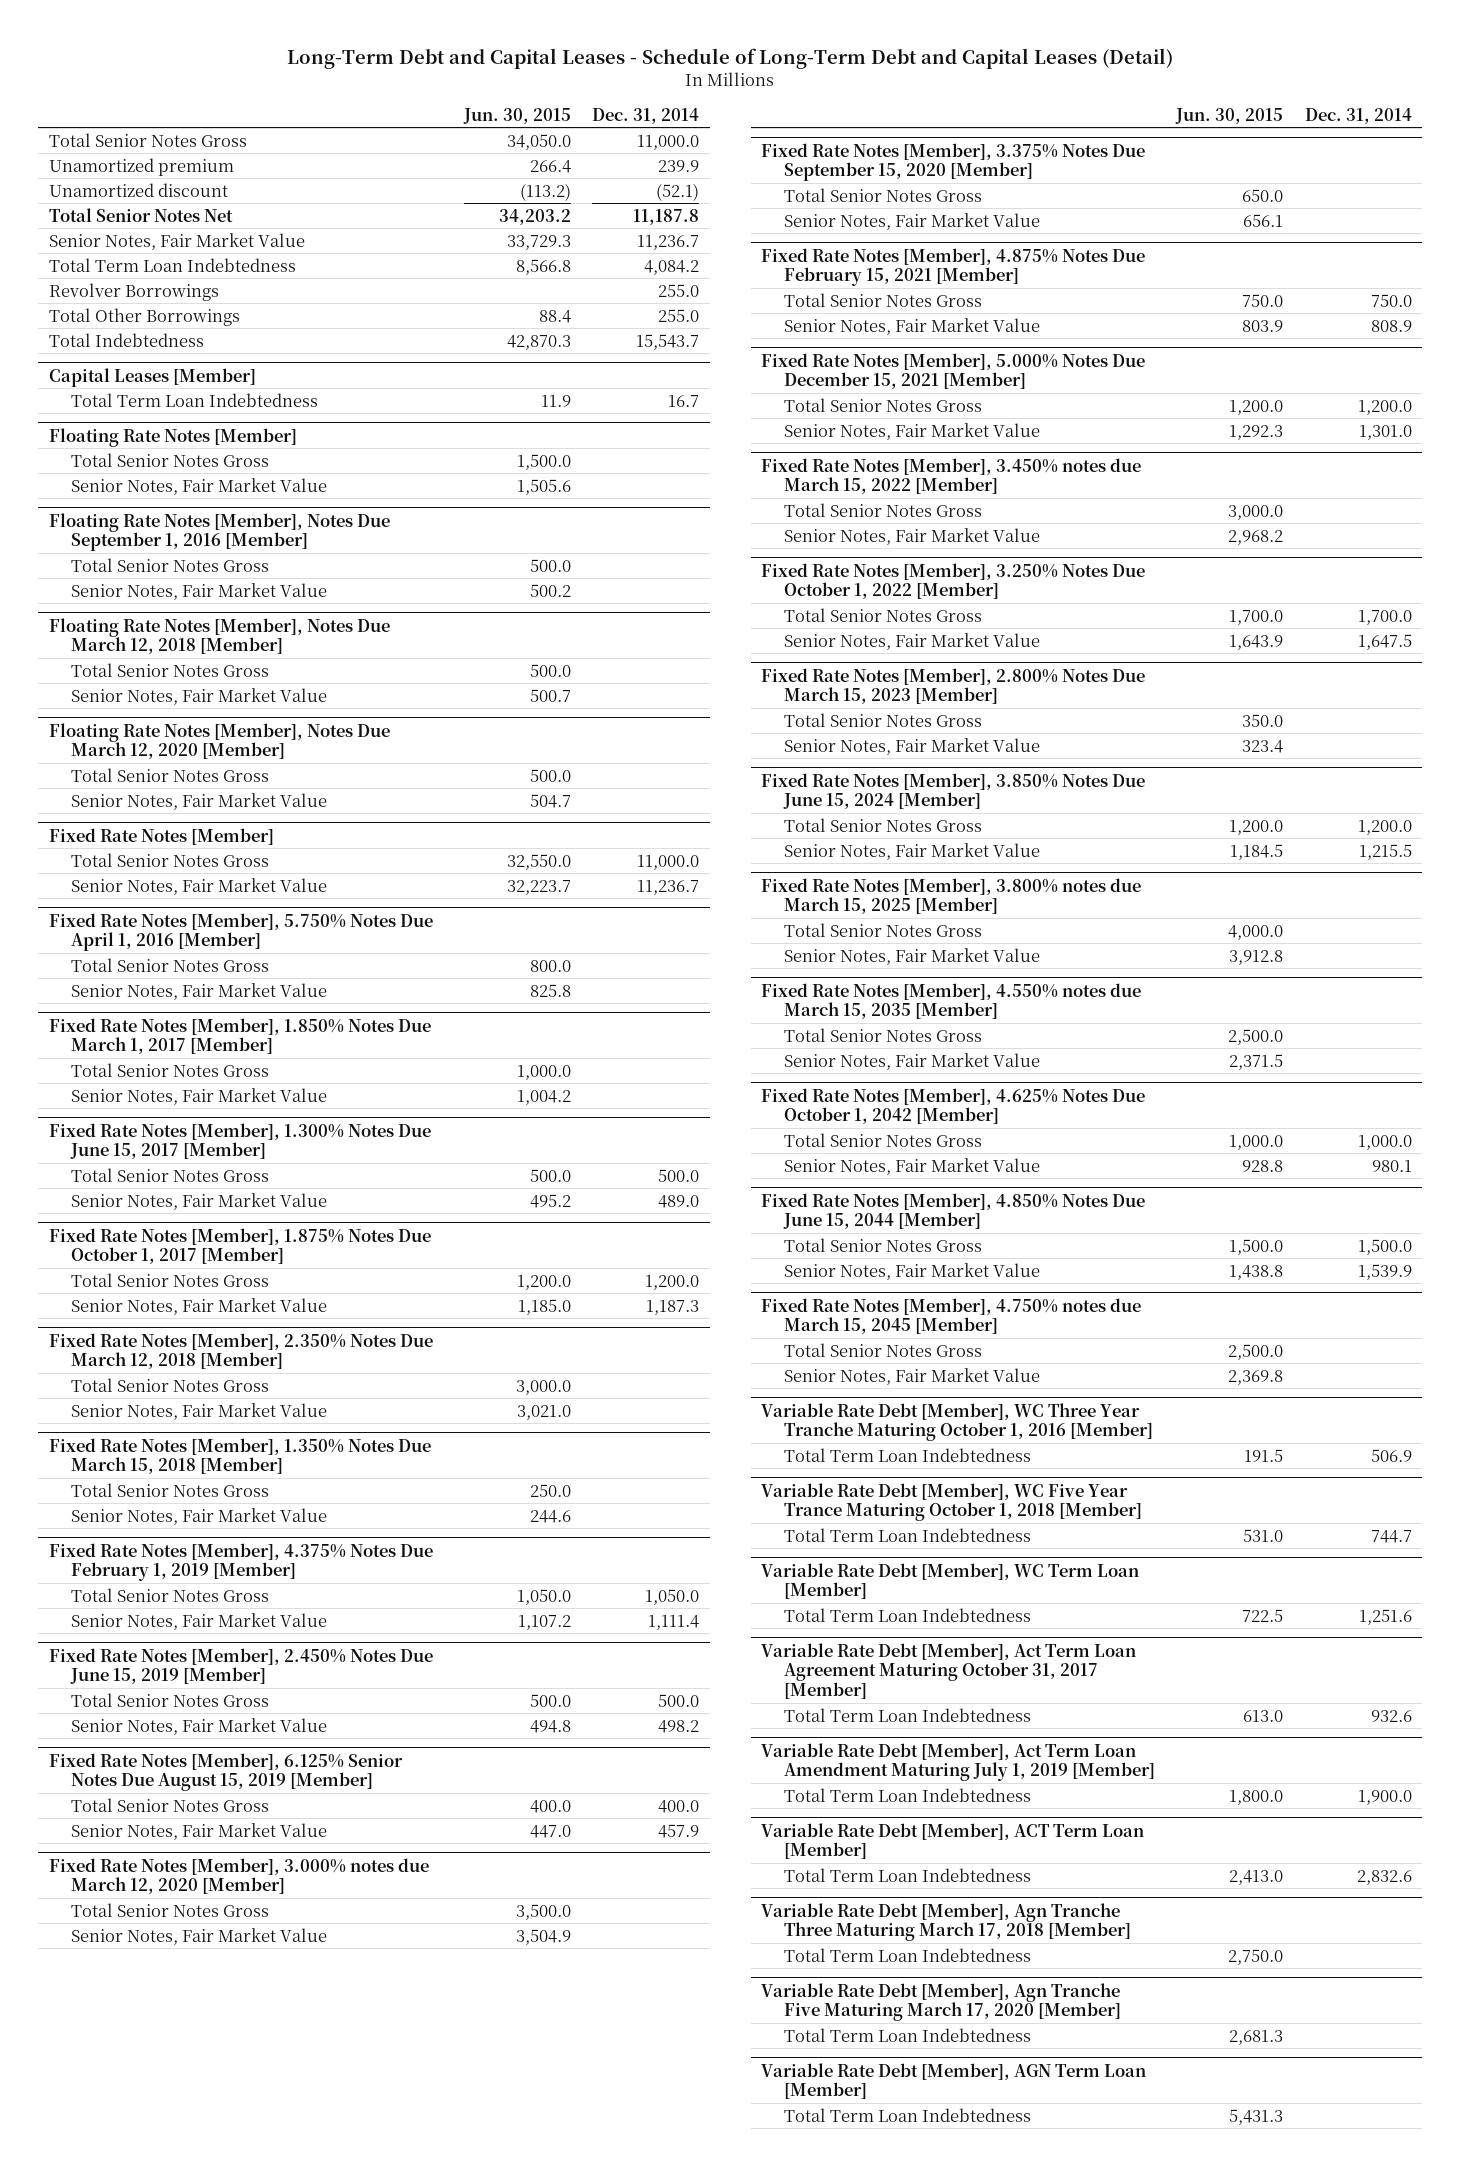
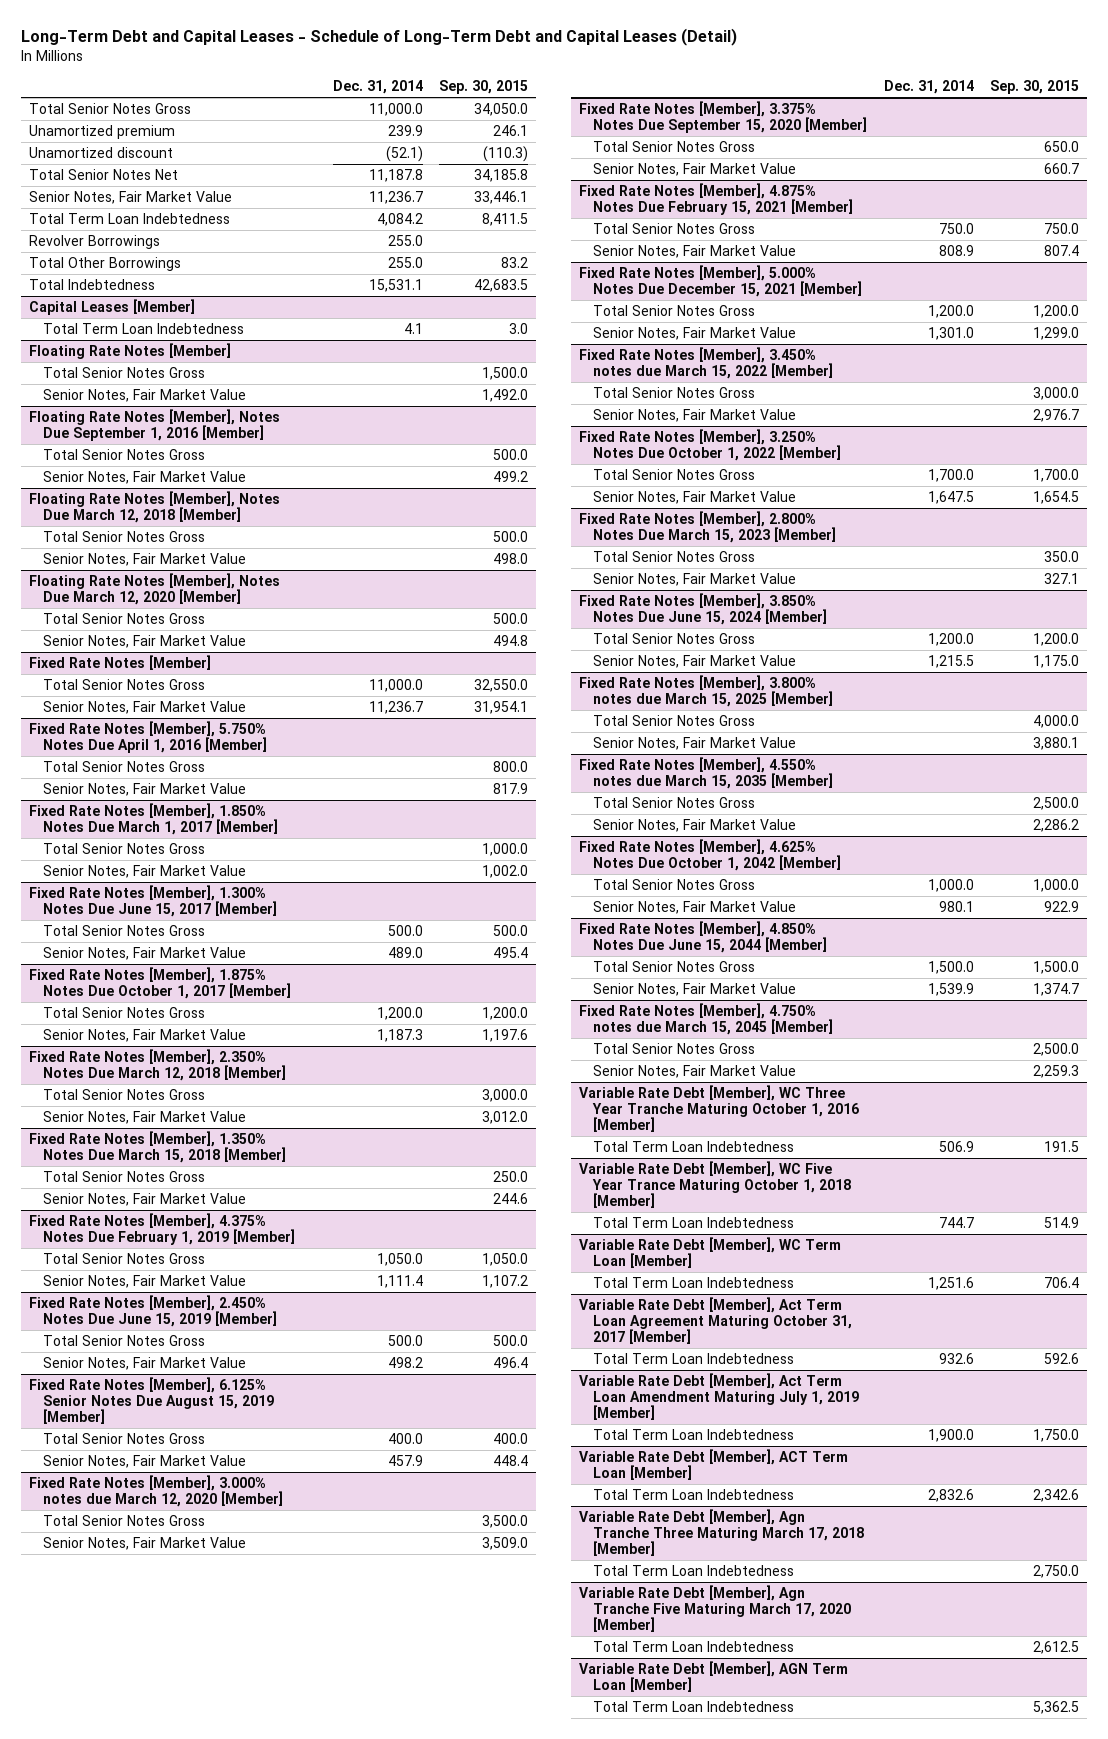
- | Jun. 30, 2015 | Dec. 31, 2014
+ | Dec. 31, 2014 | Sep. 30, 2015
- Total Indebtedness | 42,870.3 | 15,543.7
+ Total Indebtedness | 15,531.1 | 42,683.5
@ Capital Leases [Member]
- Total Term Loan Indebtedness | 11.9 | 16.7
+ Total Term Loan Indebtedness | 4.1 | 3.0

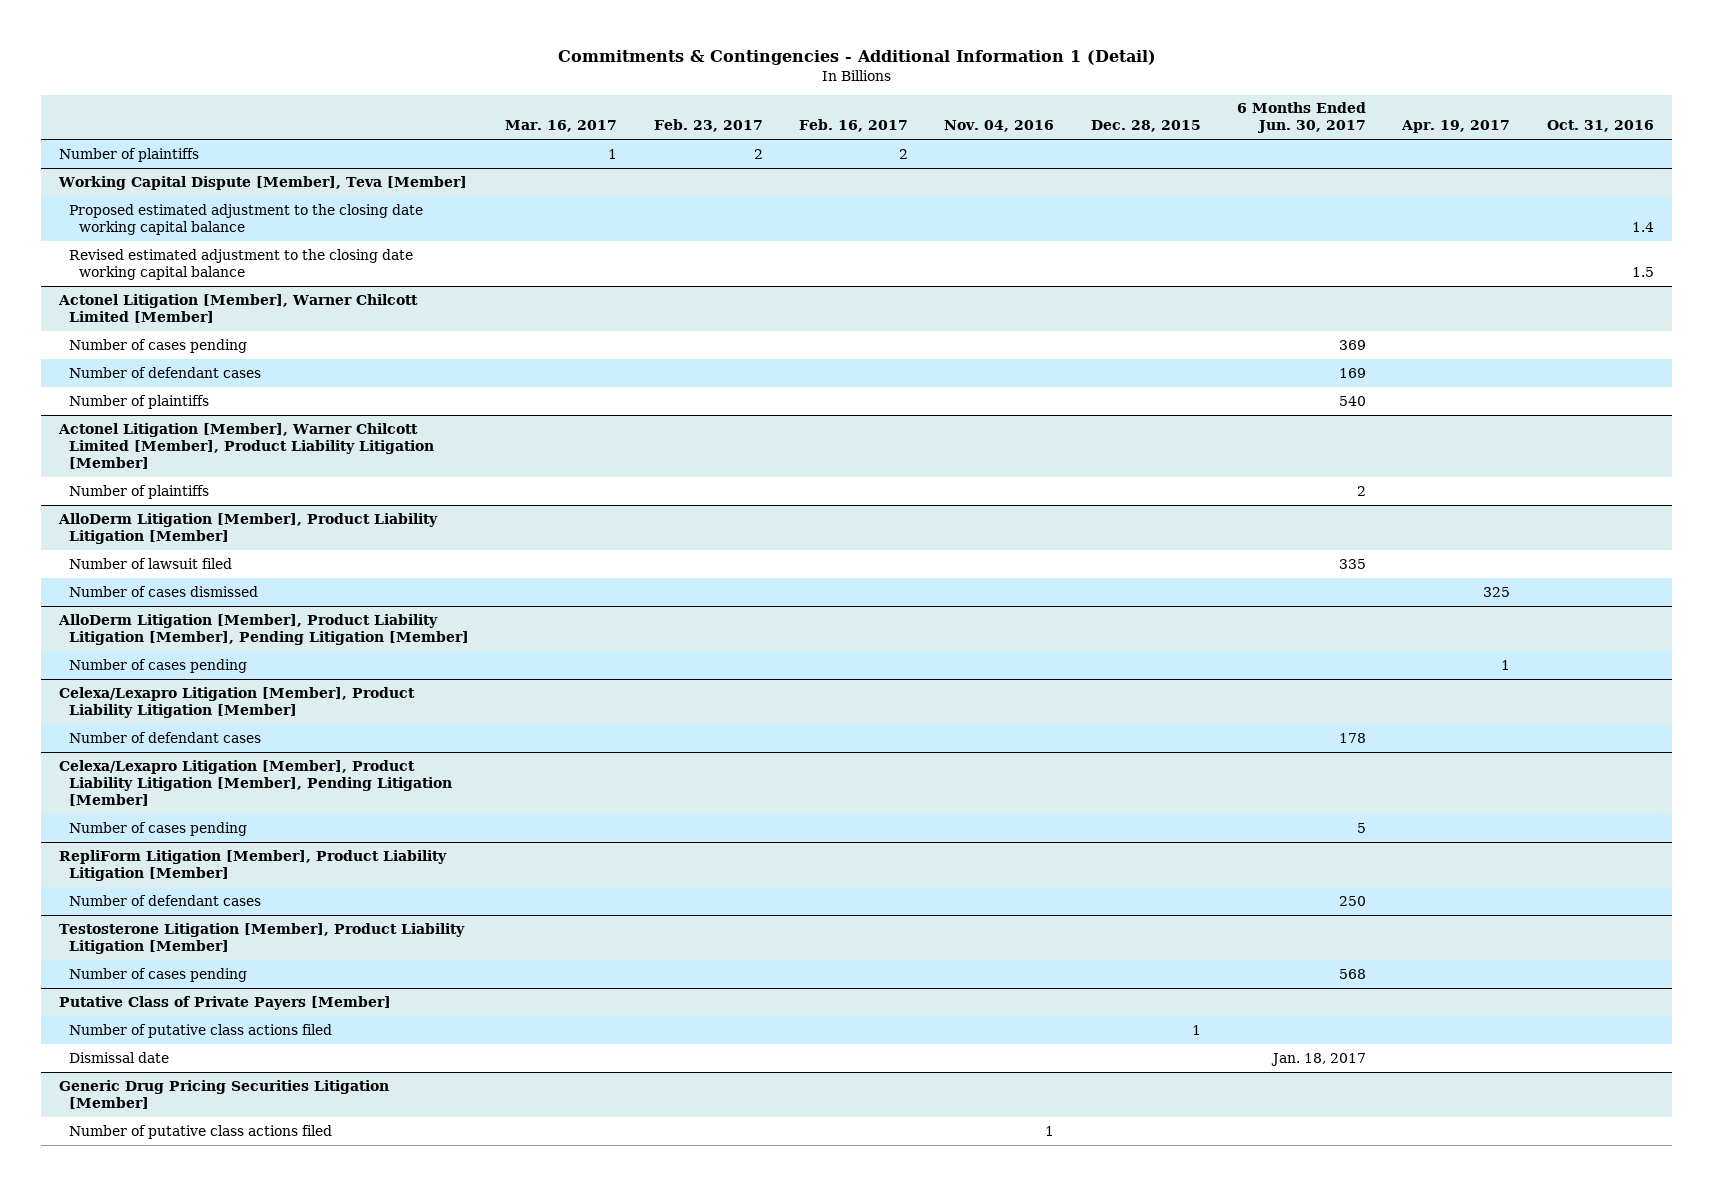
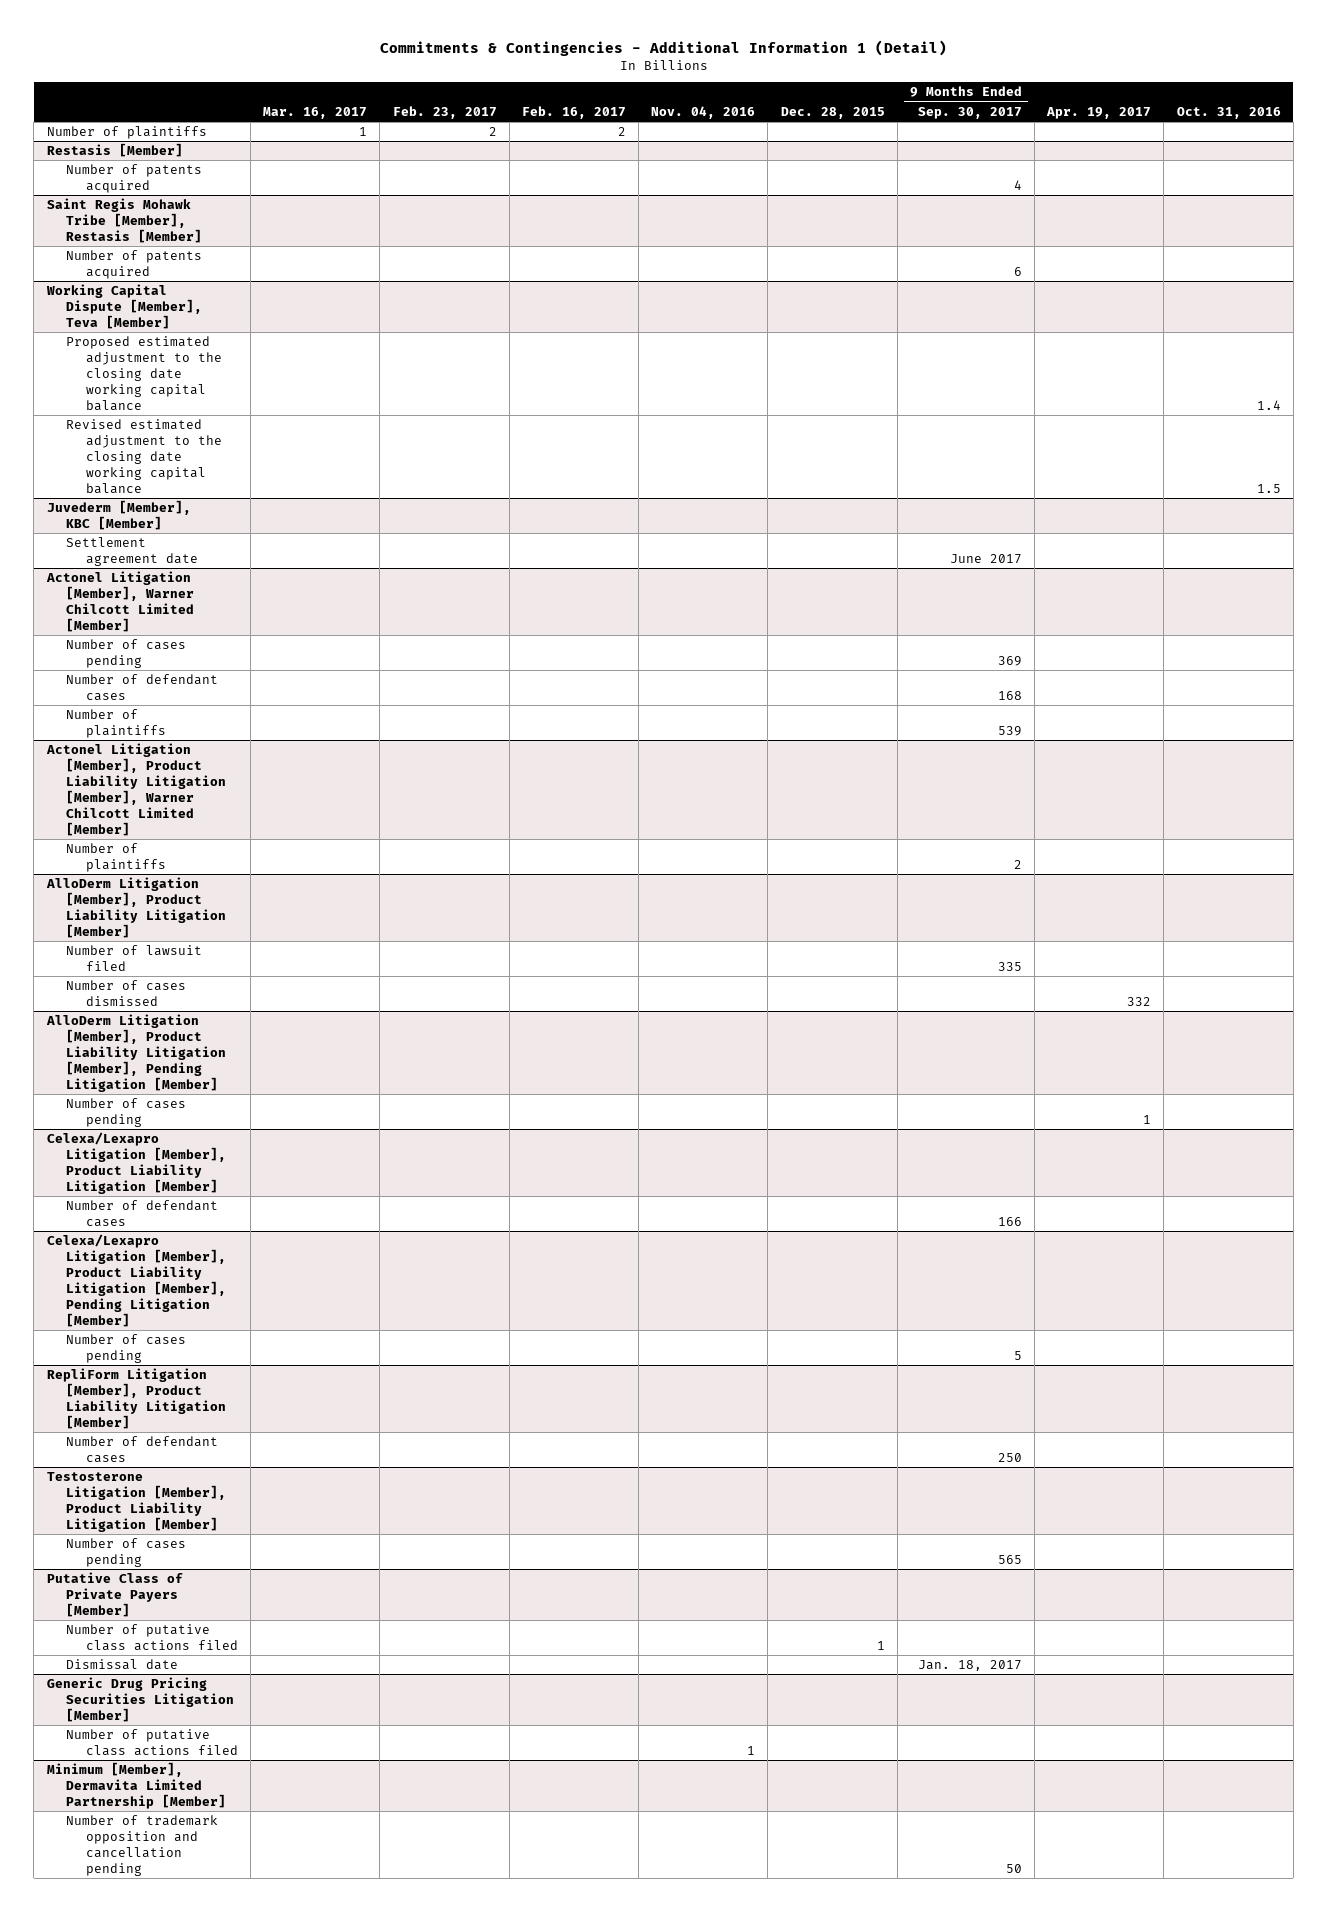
- | Mar. 16, 2017 | Feb. 23, 2017 | Feb. 16, 2017 | Nov. 04, 2016 | Dec. 28, 2015 | 6 Months Ended Jun. 30, 2017 | Apr. 19, 2017 | Oct. 31, 2016
+ | Mar. 16, 2017 | Feb. 23, 2017 | Feb. 16, 2017 | Nov. 04, 2016 | Dec. 28, 2015 | 9 Months Ended Sep. 30, 2017 | Apr. 19, 2017 | Oct. 31, 2016
+ Restasis [Member]
+ Number of patents acquired | | | | | | 4 | |
+ Saint Regis Mohawk Tribe [Member], Restasis [Member]
+ Number of patents acquired | | | | | | 6 | |
+ Juvederm [Member], KBC [Member]
+ Settlement agreement date | | | | | | June 2017 | |
- Actonel Litigation [Member], Warner Chilcott Limited [Member], Product Liability Litigation [Member]
+ Actonel Litigation [Member], Product Liability Litigation [Member], Warner Chilcott Limited [Member]
@ AlloDerm Litigation [Member], Product Liability Litigation [Member]
- Number of cases dismissed | | | | | | | 325 |
+ Number of cases dismissed | | | | | | | 332 |
+ Minimum [Member], Dermavita Limited Partnership [Member]
+ Number of trademark opposition and cancellation pending | | | | | | 50 | |

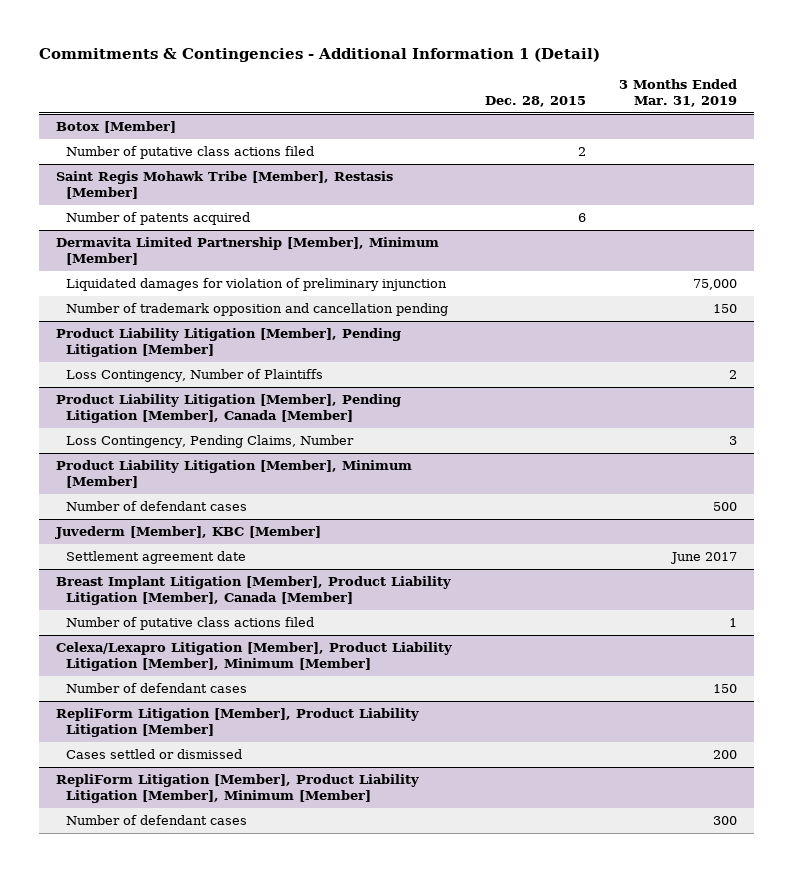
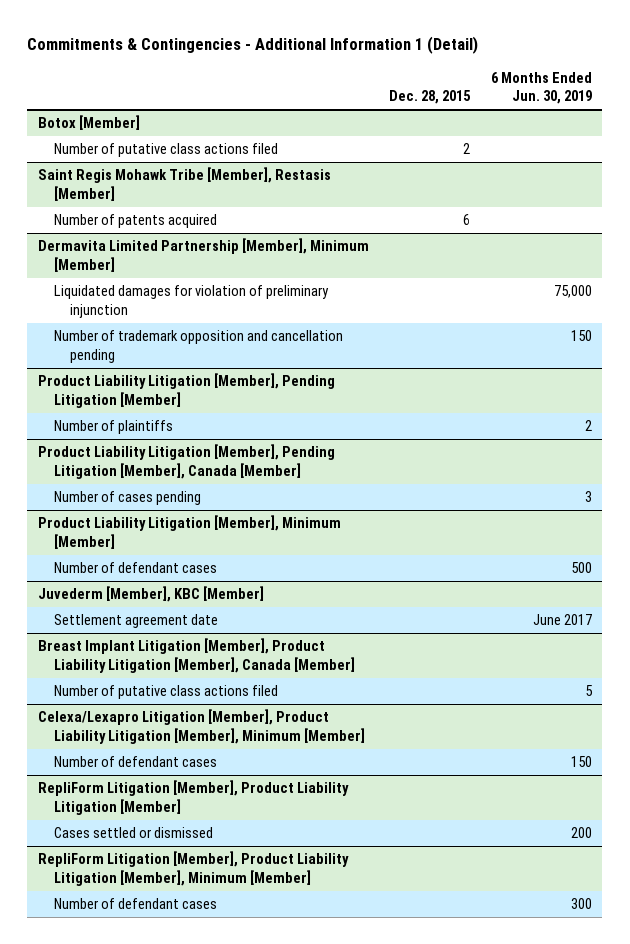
- | Dec. 28, 2015 | 3 Months Ended Mar. 31, 2019
+ | Dec. 28, 2015 | 6 Months Ended Jun. 30, 2019
@ Product Liability Litigation [Member], Pending Litigation [Member]
- Loss Contingency, Number of Plaintiffs | | 2
+ Number of plaintiffs | | 2
@ Product Liability Litigation [Member], Pending Litigation [Member], Canada [Member]
- Loss Contingency, Pending Claims, Number | | 3
+ Number of cases pending | | 3

